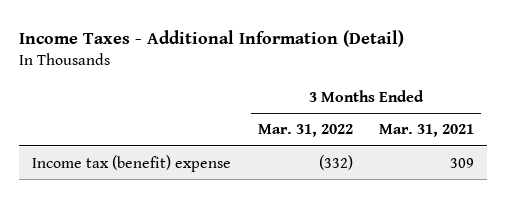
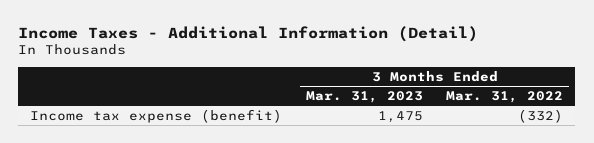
- | 3 Months Ended Mar. 31, 2022 | 3 Months Ended Mar. 31, 2021
+ | 3 Months Ended Mar. 31, 2023 | 3 Months Ended Mar. 31, 2022
- Income tax (benefit) expense | (332) | 309
+ Income tax expense (benefit) | 1,475 | (332)

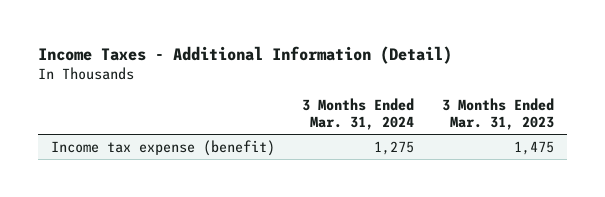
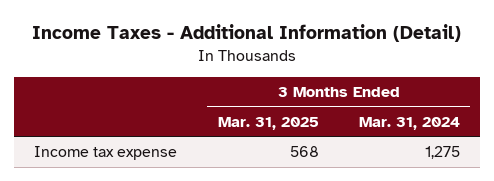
- | 3 Months Ended Mar. 31, 2024 | 3 Months Ended Mar. 31, 2023
+ | 3 Months Ended Mar. 31, 2025 | 3 Months Ended Mar. 31, 2024
- Income tax expense (benefit) | 1,275 | 1,475
+ Income tax expense | 568 | 1,275

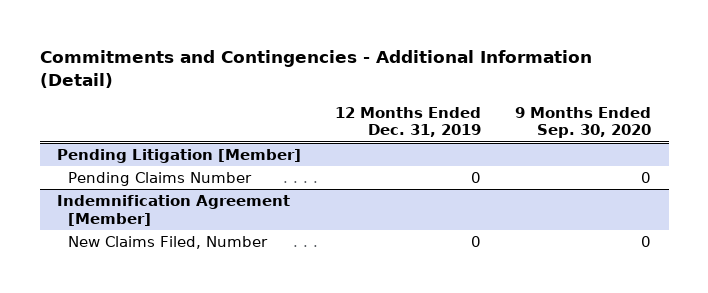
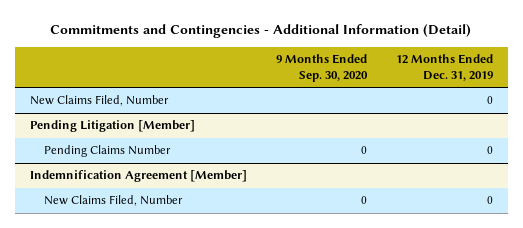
- | 12 Months Ended Dec. 31, 2019 | 9 Months Ended Sep. 30, 2020
+ | 9 Months Ended Sep. 30, 2020 | 12 Months Ended Dec. 31, 2019
+ New Claims Filed, Number | | 0

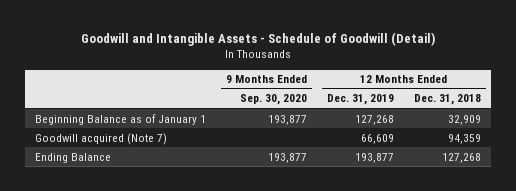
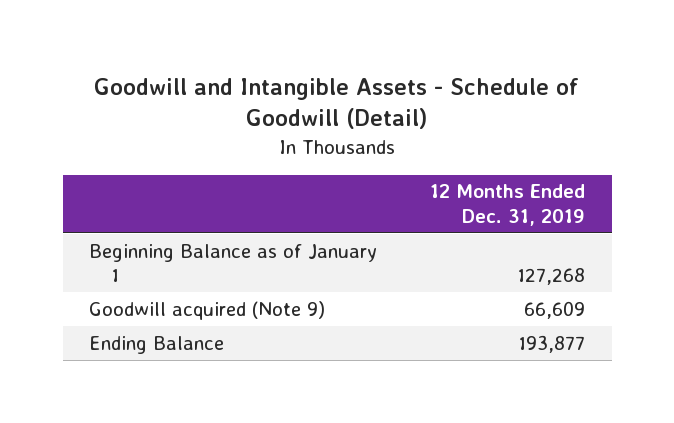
- | 9 Months Ended Sep. 30, 2020 | 12 Months Ended Dec. 31, 2019 | 12 Months Ended Dec. 31, 2018
+ | 12 Months Ended Dec. 31, 2019
- Goodwill acquired (Note 7) | | 66,609 | 94,359
+ Goodwill acquired (Note 9) | 66,609

